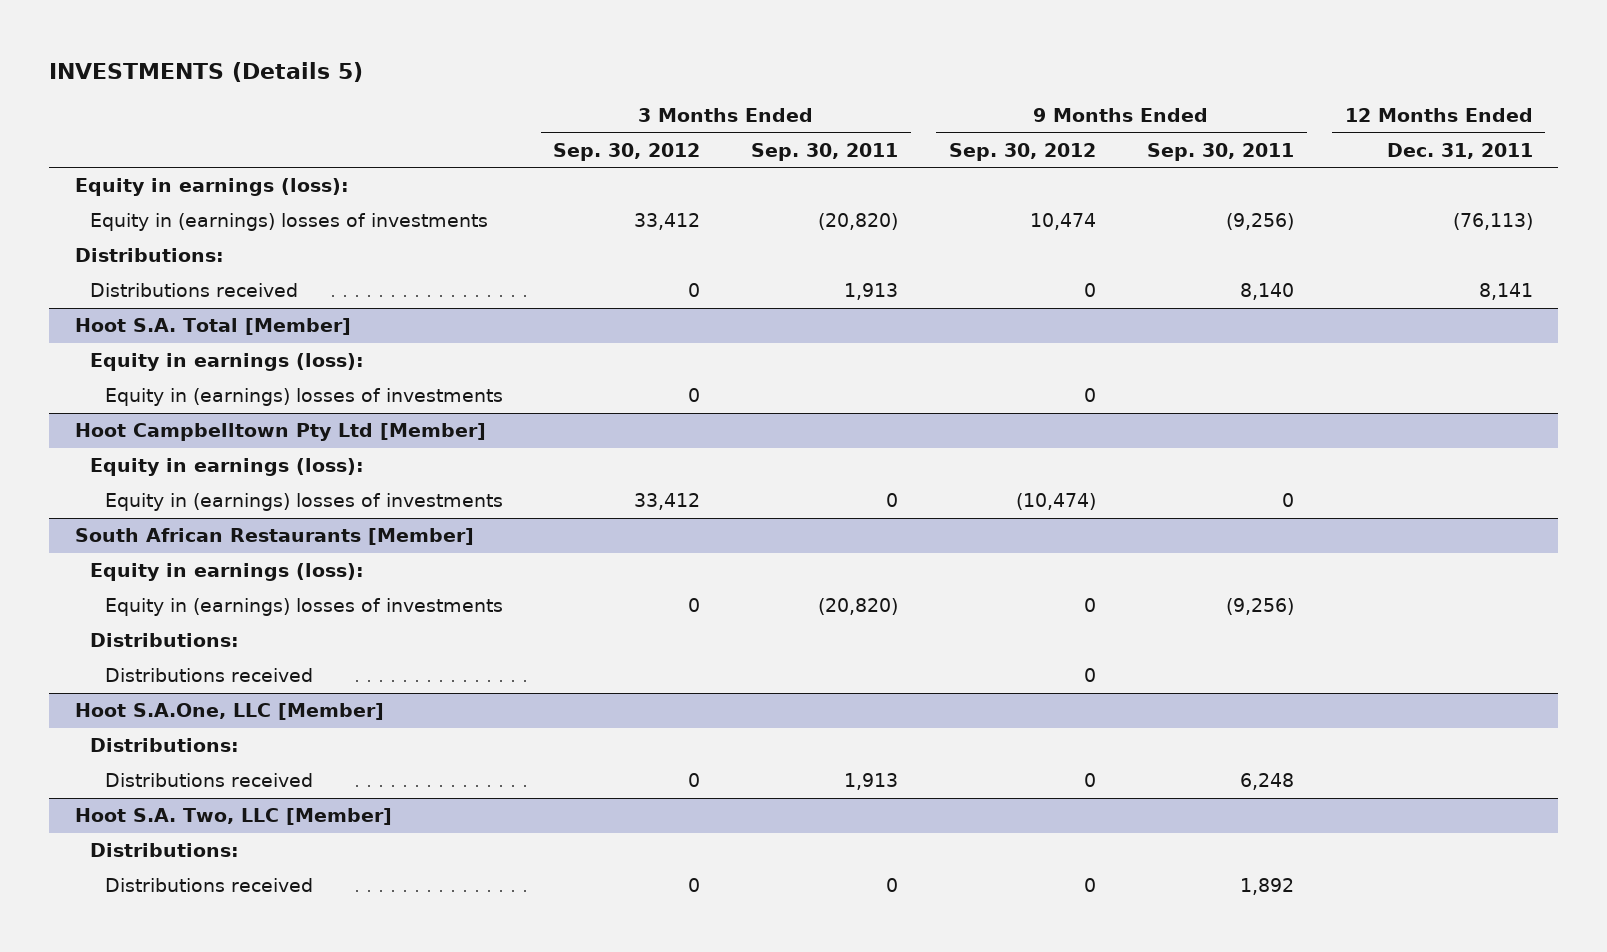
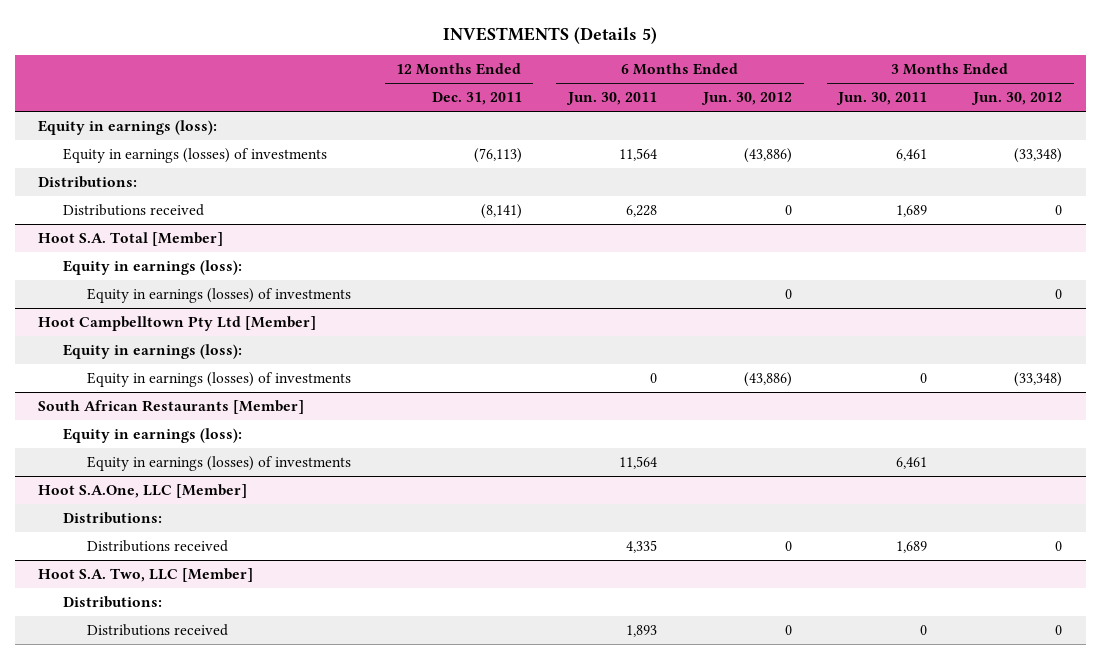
- | 3 Months Ended Sep. 30, 2012 | 3 Months Ended Sep. 30, 2011 | 9 Months Ended Sep. 30, 2012 | 9 Months Ended Sep. 30, 2011 | 12 Months Ended Dec. 31, 2011
+ | 12 Months Ended Dec. 31, 2011 | 6 Months Ended Jun. 30, 2011 | 6 Months Ended Jun. 30, 2012 | 3 Months Ended Jun. 30, 2011 | 3 Months Ended Jun. 30, 2012
- Equity in (earnings) losses of investments | 33,412 | (20,820) | 10,474 | (9,256) | (76,113)
+ Equity in earnings (losses) of investments | (76,113) | 11,564 | (43,886) | 6,461 | (33,348)
- Distributions received | 0 | 1,913 | 0 | 8,140 | 8,141
+ Distributions received | (8,141) | 6,228 | 0 | 1,689 | 0
@ Hoot S.A. Total [Member]
- Equity in (earnings) losses of investments | 0 | | 0 | |
+ Equity in earnings (losses) of investments | | | 0 | | 0
@ Hoot Campbelltown Pty Ltd [Member]
- Equity in (earnings) losses of investments | 33,412 | 0 | (10,474) | 0 |
+ Equity in earnings (losses) of investments | | 0 | (43,886) | 0 | (33,348)
@ South African Restaurants [Member]
- Equity in (earnings) losses of investments | 0 | (20,820) | 0 | (9,256) |
- Distributions:
- Distributions received | | | 0 | |
+ Equity in earnings (losses) of investments | | 11,564 | | 6,461 |

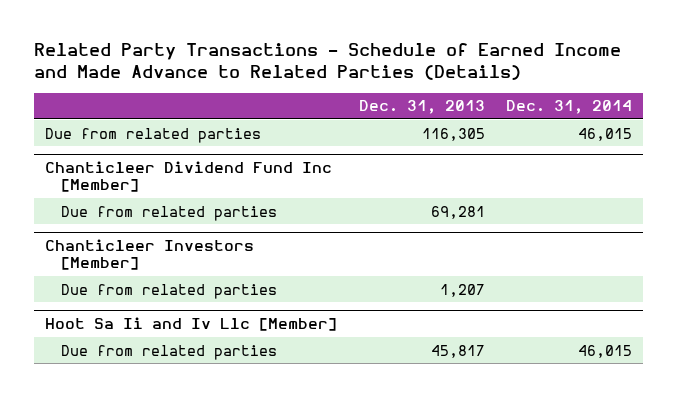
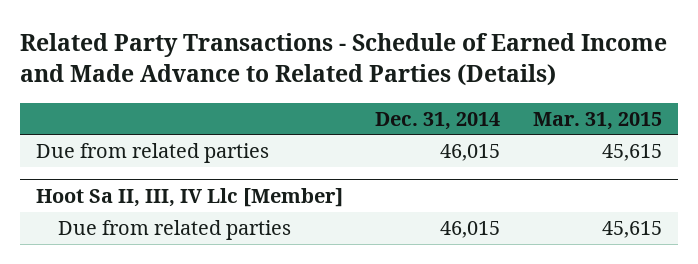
- | Dec. 31, 2013 | Dec. 31, 2014
+ | Dec. 31, 2014 | Mar. 31, 2015
- Chanticleer Dividend Fund Inc [Member]
- Due from related parties | 69,281 |
- Chanticleer Investors [Member]
- Due from related parties | 1,207 |
- Hoot Sa Ii and Iv Llc [Member]
+ Hoot Sa II, III, IV Llc [Member]

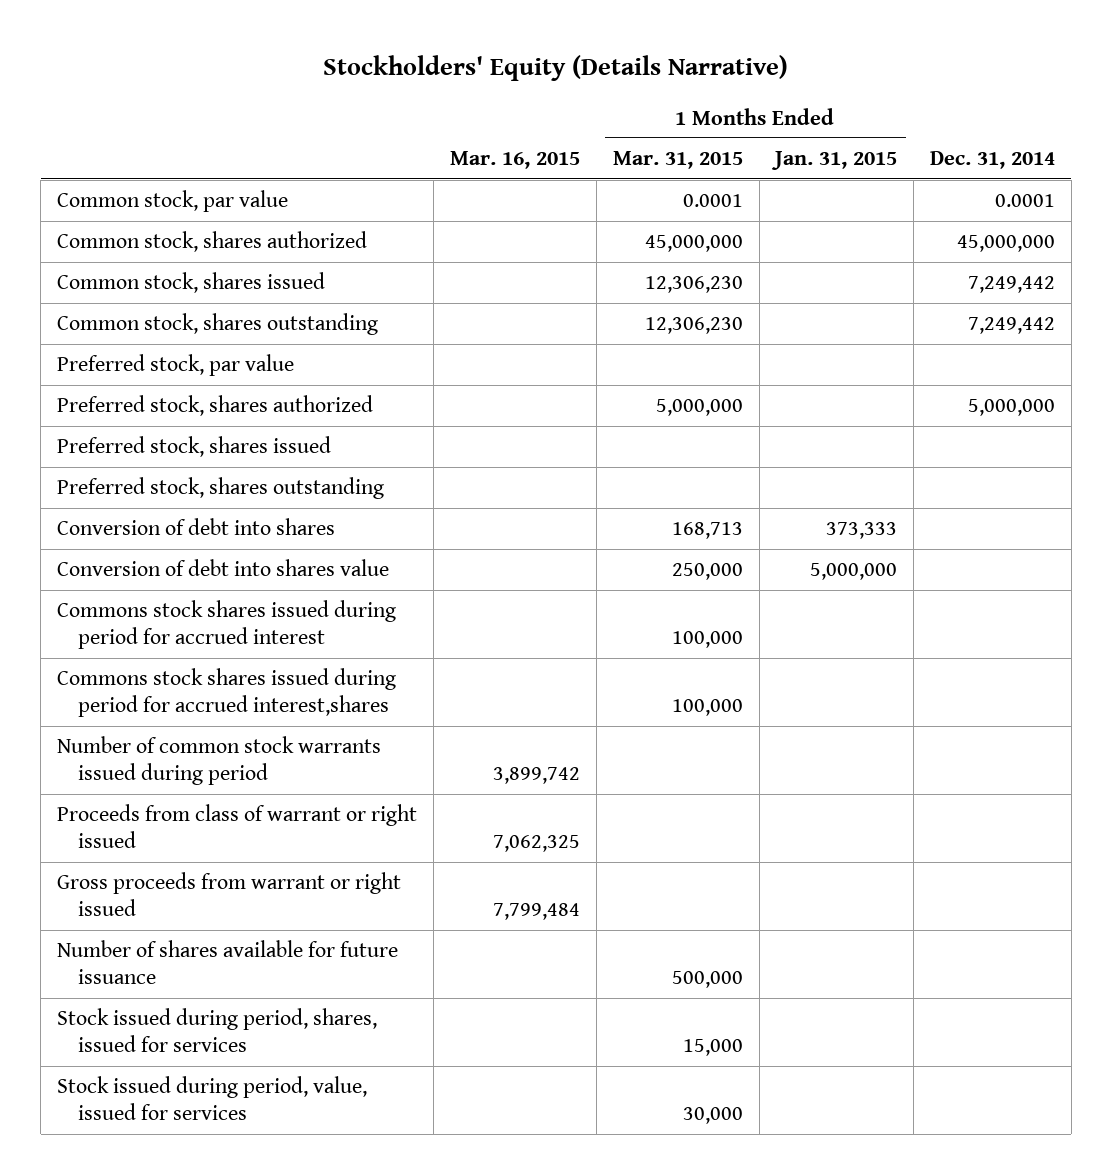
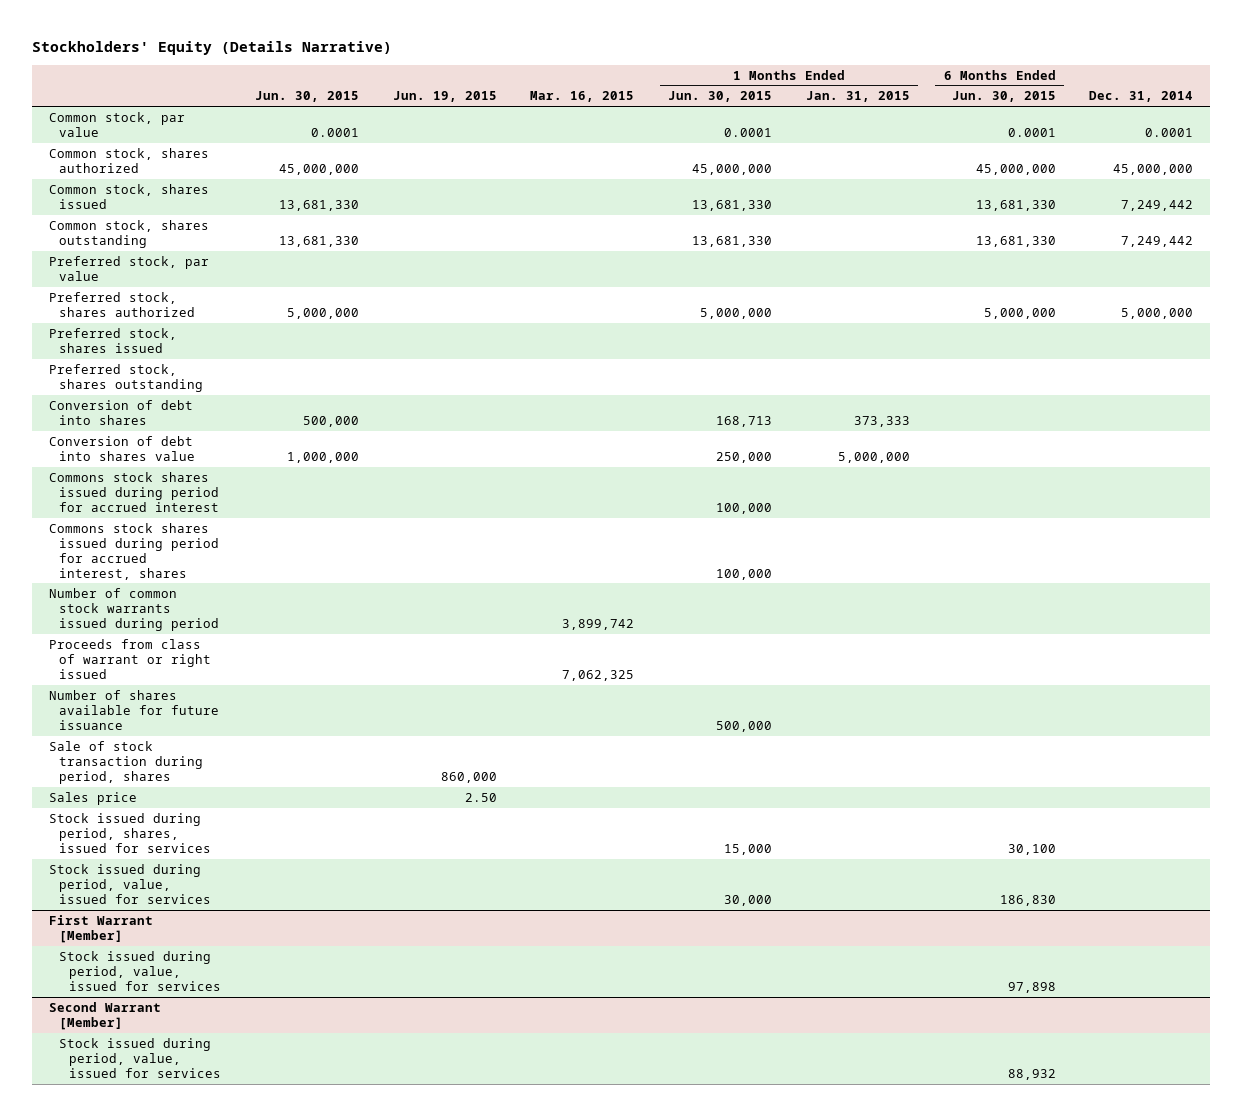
- | Mar. 16, 2015 | 1 Months Ended Mar. 31, 2015 | 1 Months Ended Jan. 31, 2015 | Dec. 31, 2014
+ | Jun. 30, 2015 | Jun. 19, 2015 | Mar. 16, 2015 | 1 Months Ended Jun. 30, 2015 | 1 Months Ended Jan. 31, 2015 | 6 Months Ended Jun. 30, 2015 | Dec. 31, 2014
- Commons stock shares issued during period for accrued interest,shares | | 100,000 | |
+ Commons stock shares issued during period for accrued interest, shares | | | | 100,000 | | |
- Gross proceeds from warrant or right issued | 7,799,484 | | |
+ Sale of stock transaction during period, shares | | 860,000 | | | | |
+ Sales price | | 2.50 | | | | |
+ First Warrant [Member]
+ Stock issued during period, value, issued for services | | | | | | 97,898 |
+ Second Warrant [Member]
+ Stock issued during period, value, issued for services | | | | | | 88,932 |

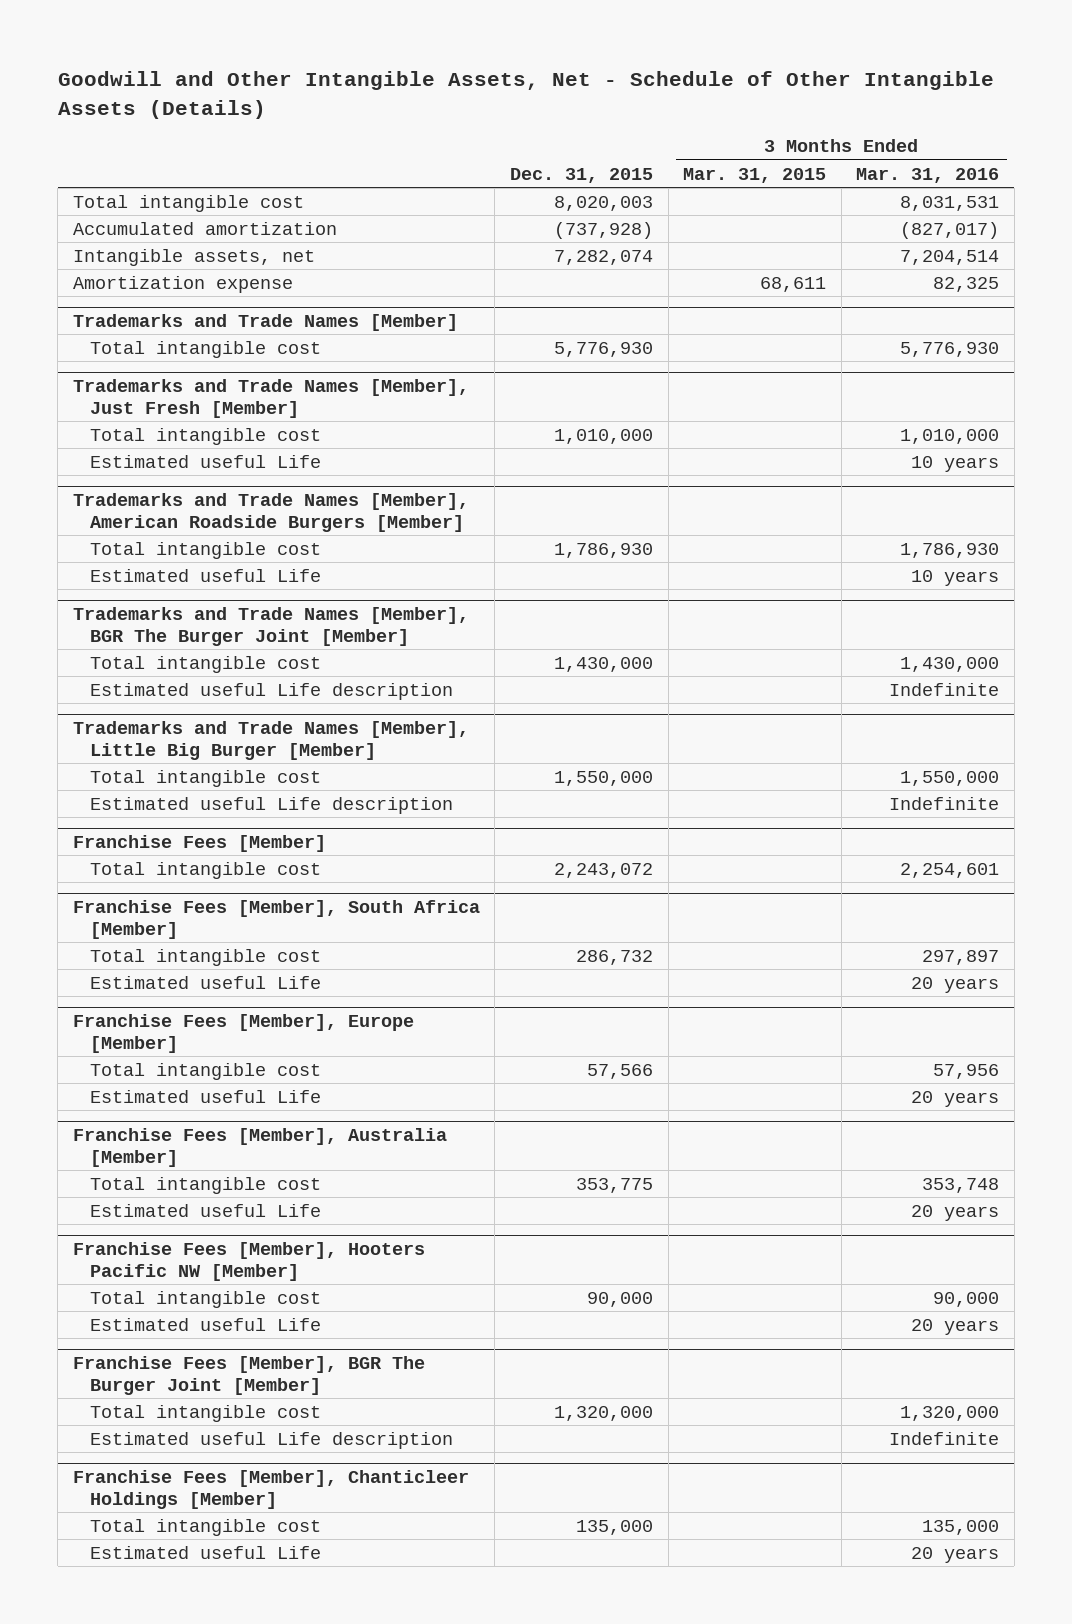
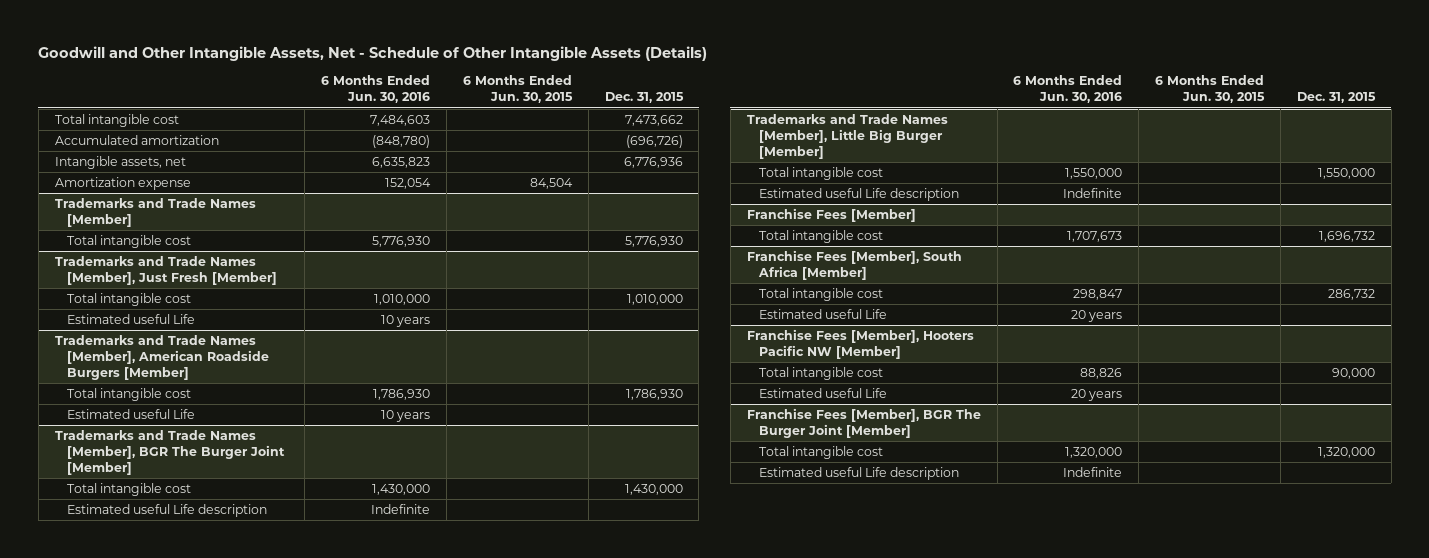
- | Dec. 31, 2015 | 3 Months Ended Mar. 31, 2015 | 3 Months Ended Mar. 31, 2016
+ | 6 Months Ended Jun. 30, 2016 | 6 Months Ended Jun. 30, 2015 | Dec. 31, 2015
- Total intangible cost | 8,020,003 | | 8,031,531
- Accumulated amortization | (737,928) | | (827,017)
- Intangible assets, net | 7,282,074 | | 7,204,514
+ Total intangible cost | 7,484,603 | | 7,473,662
+ Accumulated amortization | (848,780) | | (696,726)
+ Intangible assets, net | 6,635,823 | | 6,776,936
@ Franchise Fees [Member]
- Total intangible cost | 2,243,072 | | 2,254,601
+ Total intangible cost | 1,707,673 | | 1,696,732
- Franchise Fees [Member], Europe [Member]
- Total intangible cost | 57,566 | | 57,956
- Estimated useful Life | | | 20 years
- Franchise Fees [Member], Australia [Member]
- Total intangible cost | 353,775 | | 353,748
- Estimated useful Life | | | 20 years
- Franchise Fees [Member], Chanticleer Holdings [Member]
- Total intangible cost | 135,000 | | 135,000
- Estimated useful Life | | | 20 years

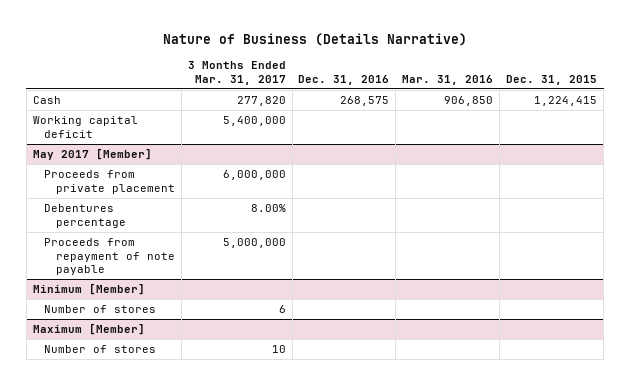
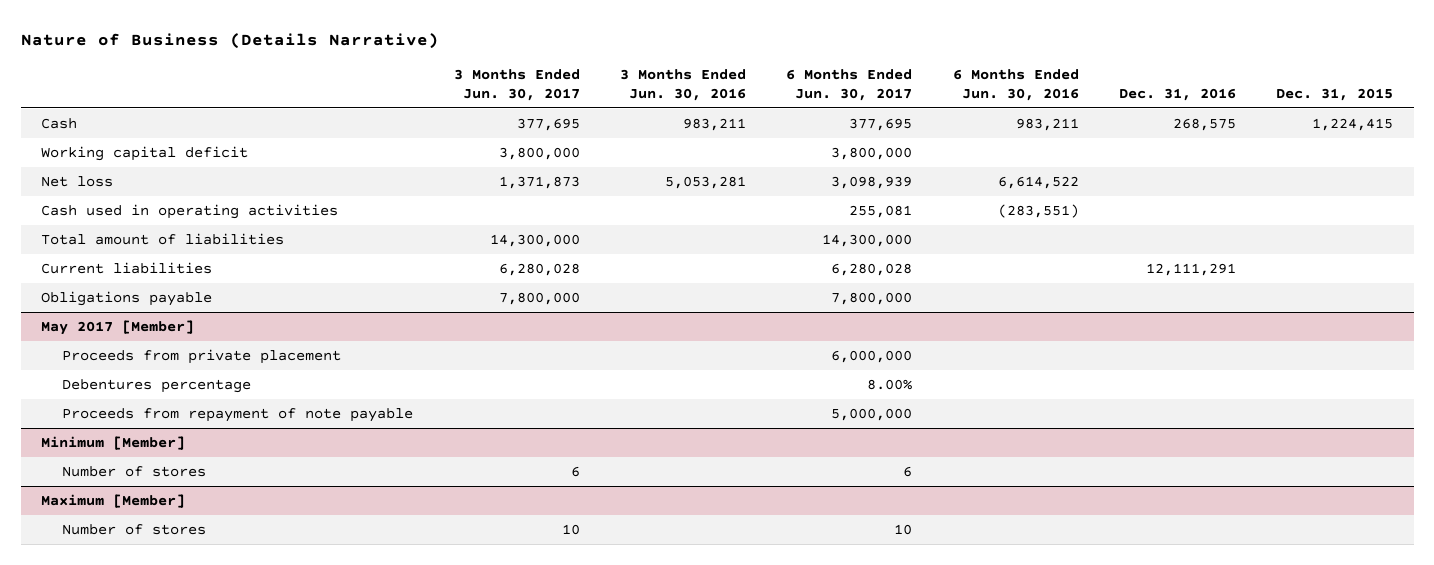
- | 3 Months Ended Mar. 31, 2017 | Dec. 31, 2016 | Mar. 31, 2016 | Dec. 31, 2015
+ | 3 Months Ended Jun. 30, 2017 | 3 Months Ended Jun. 30, 2016 | 6 Months Ended Jun. 30, 2017 | 6 Months Ended Jun. 30, 2016 | Dec. 31, 2016 | Dec. 31, 2015
+ Net loss | 1,371,873 | 5,053,281 | 3,098,939 | 6,614,522 | |
+ Cash used in operating activities | | | 255,081 | (283,551) | |
+ Total amount of liabilities | 14,300,000 | | 14,300,000 | | |
+ Current liabilities | 6,280,028 | | 6,280,028 | | 12,111,291 |
+ Obligations payable | 7,800,000 | | 7,800,000 | | |

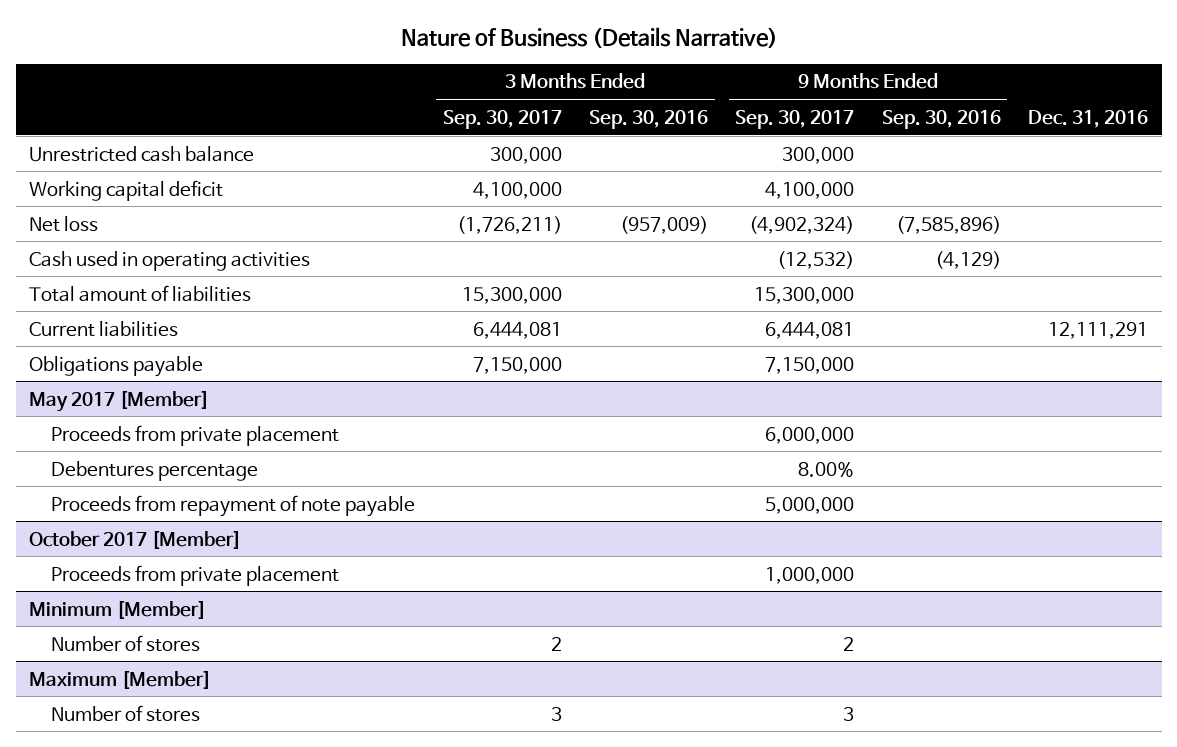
- | 3 Months Ended Jun. 30, 2017 | 3 Months Ended Jun. 30, 2016 | 6 Months Ended Jun. 30, 2017 | 6 Months Ended Jun. 30, 2016 | Dec. 31, 2016 | Dec. 31, 2015
+ | 3 Months Ended Sep. 30, 2017 | 3 Months Ended Sep. 30, 2016 | 9 Months Ended Sep. 30, 2017 | 9 Months Ended Sep. 30, 2016 | Dec. 31, 2016
- Cash | 377,695 | 983,211 | 377,695 | 983,211 | 268,575 | 1,224,415
+ Unrestricted cash balance | 300,000 | | 300,000 | |
+ October 2017 [Member]
+ Proceeds from private placement | | | 1,000,000 | |

